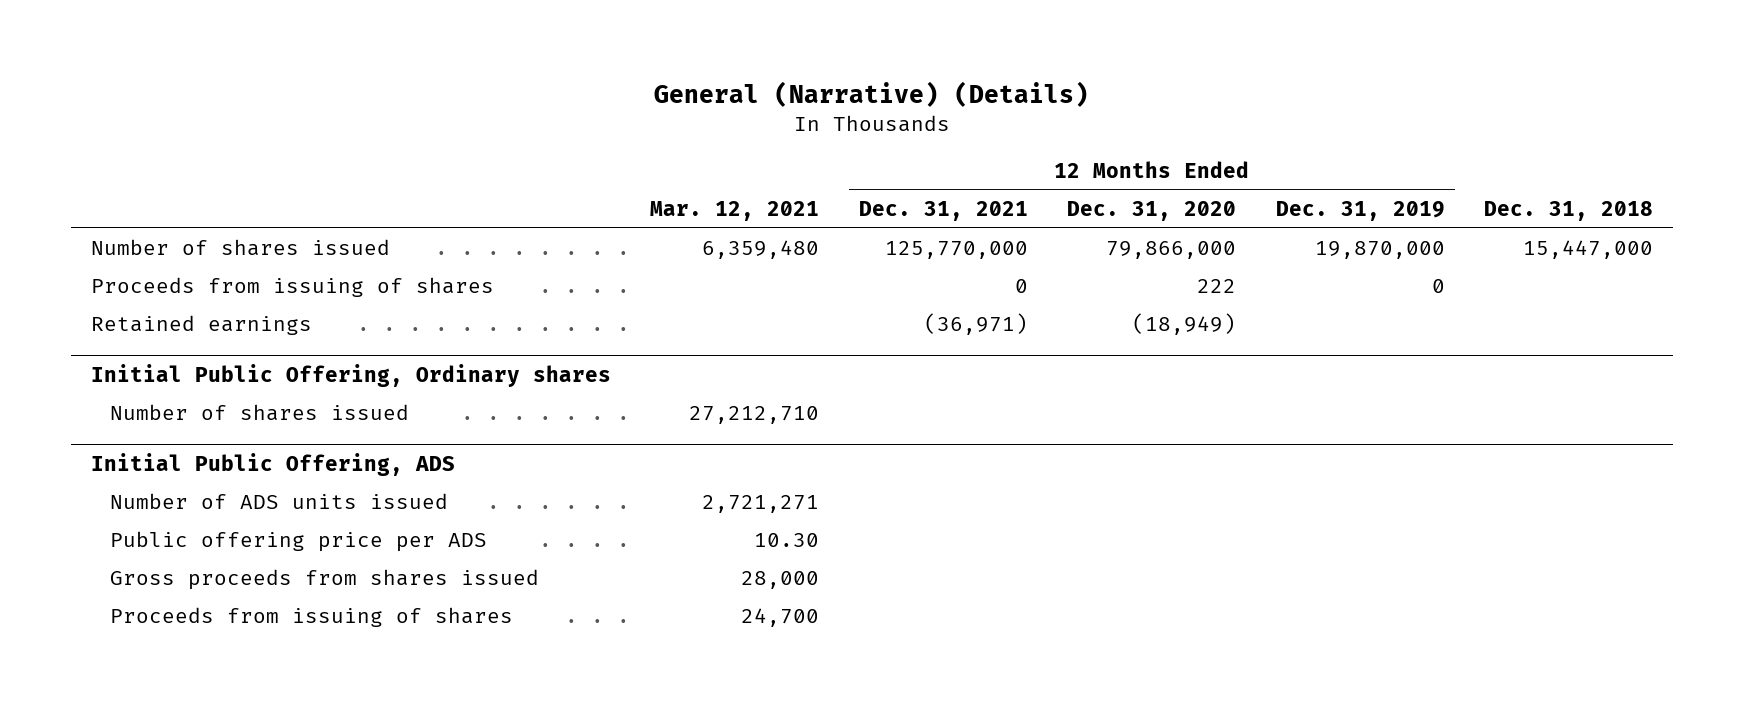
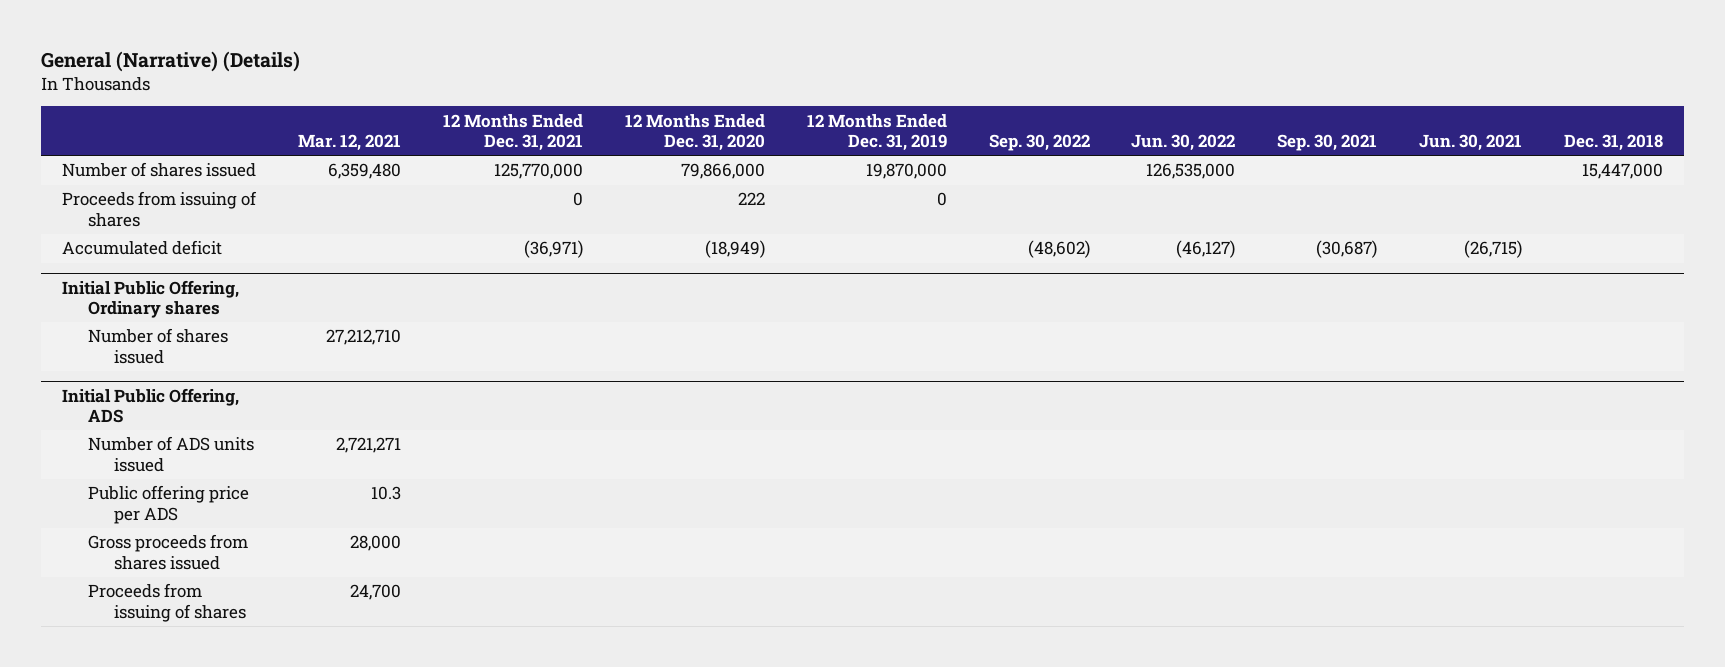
- | Mar. 12, 2021 | 12 Months Ended Dec. 31, 2021 | 12 Months Ended Dec. 31, 2020 | 12 Months Ended Dec. 31, 2019 | Dec. 31, 2018
+ | Mar. 12, 2021 | 12 Months Ended Dec. 31, 2021 | 12 Months Ended Dec. 31, 2020 | 12 Months Ended Dec. 31, 2019 | Sep. 30, 2022 | Jun. 30, 2022 | Sep. 30, 2021 | Jun. 30, 2021 | Dec. 31, 2018
- Retained earnings | | (36,971) | (18,949) | |
+ Accumulated deficit | | (36,971) | (18,949) | | (48,602) | (46,127) | (30,687) | (26,715) |
@ Initial Public Offering, ADS
- Public offering price per ADS | 10.30 | | | |
+ Public offering price per ADS | 10.3 | | | | | | | |

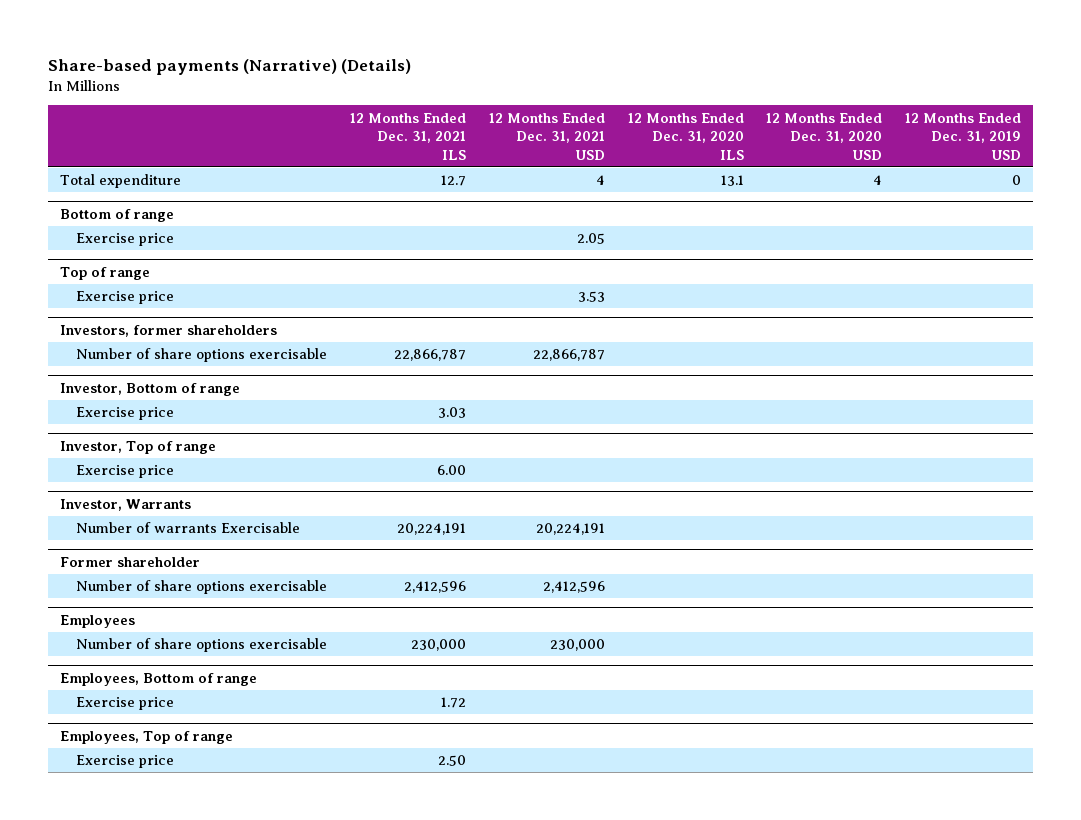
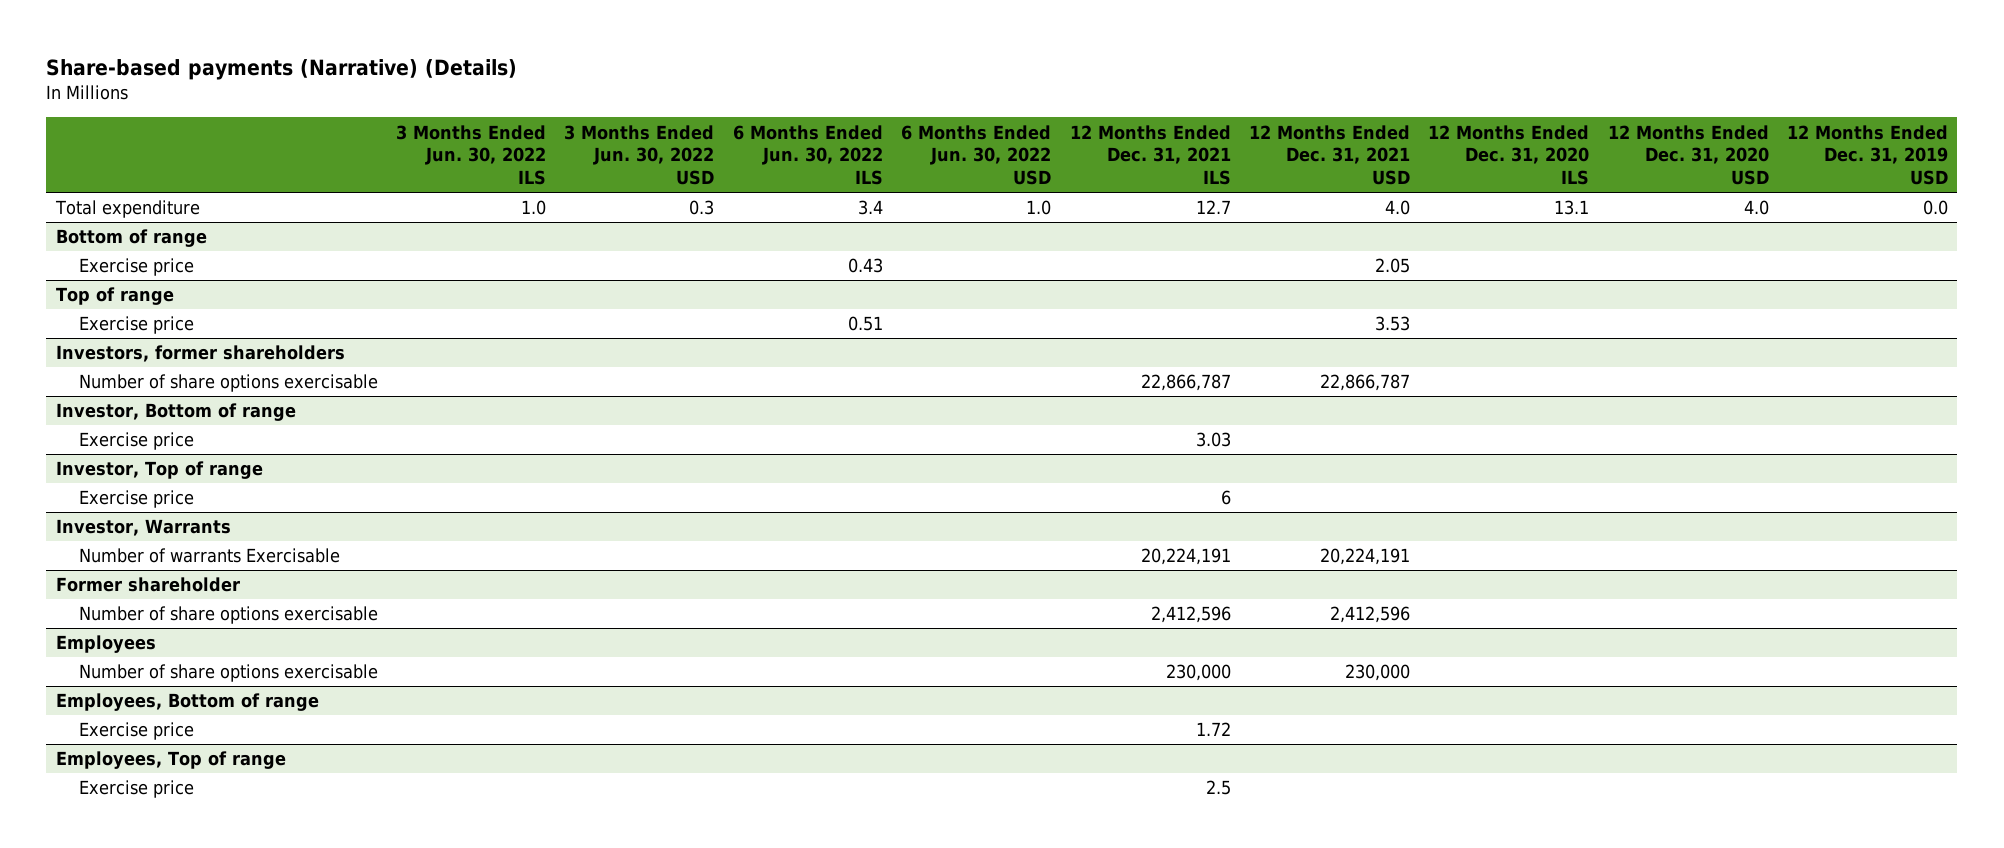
- | 12 Months Ended Dec. 31, 2021 ILS | 12 Months Ended Dec. 31, 2021 USD | 12 Months Ended Dec. 31, 2020 ILS | 12 Months Ended Dec. 31, 2020 USD | 12 Months Ended Dec. 31, 2019 USD
+ | 3 Months Ended Jun. 30, 2022 ILS | 3 Months Ended Jun. 30, 2022 USD | 6 Months Ended Jun. 30, 2022 ILS | 6 Months Ended Jun. 30, 2022 USD | 12 Months Ended Dec. 31, 2021 ILS | 12 Months Ended Dec. 31, 2021 USD | 12 Months Ended Dec. 31, 2020 ILS | 12 Months Ended Dec. 31, 2020 USD | 12 Months Ended Dec. 31, 2019 USD
- Total expenditure | 12.7 | 4 | 13.1 | 4 | 0
+ Total expenditure | 1.0 | 0.3 | 3.4 | 1.0 | 12.7 | 4.0 | 13.1 | 4.0 | 0.0
@ Investor, Top of range
- Exercise price | 6.00 | | | |
+ Exercise price | | | | | 6 | | | |
@ Employees, Top of range
- Exercise price | 2.50 | | | |
+ Exercise price | | | | | 2.5 | | | |

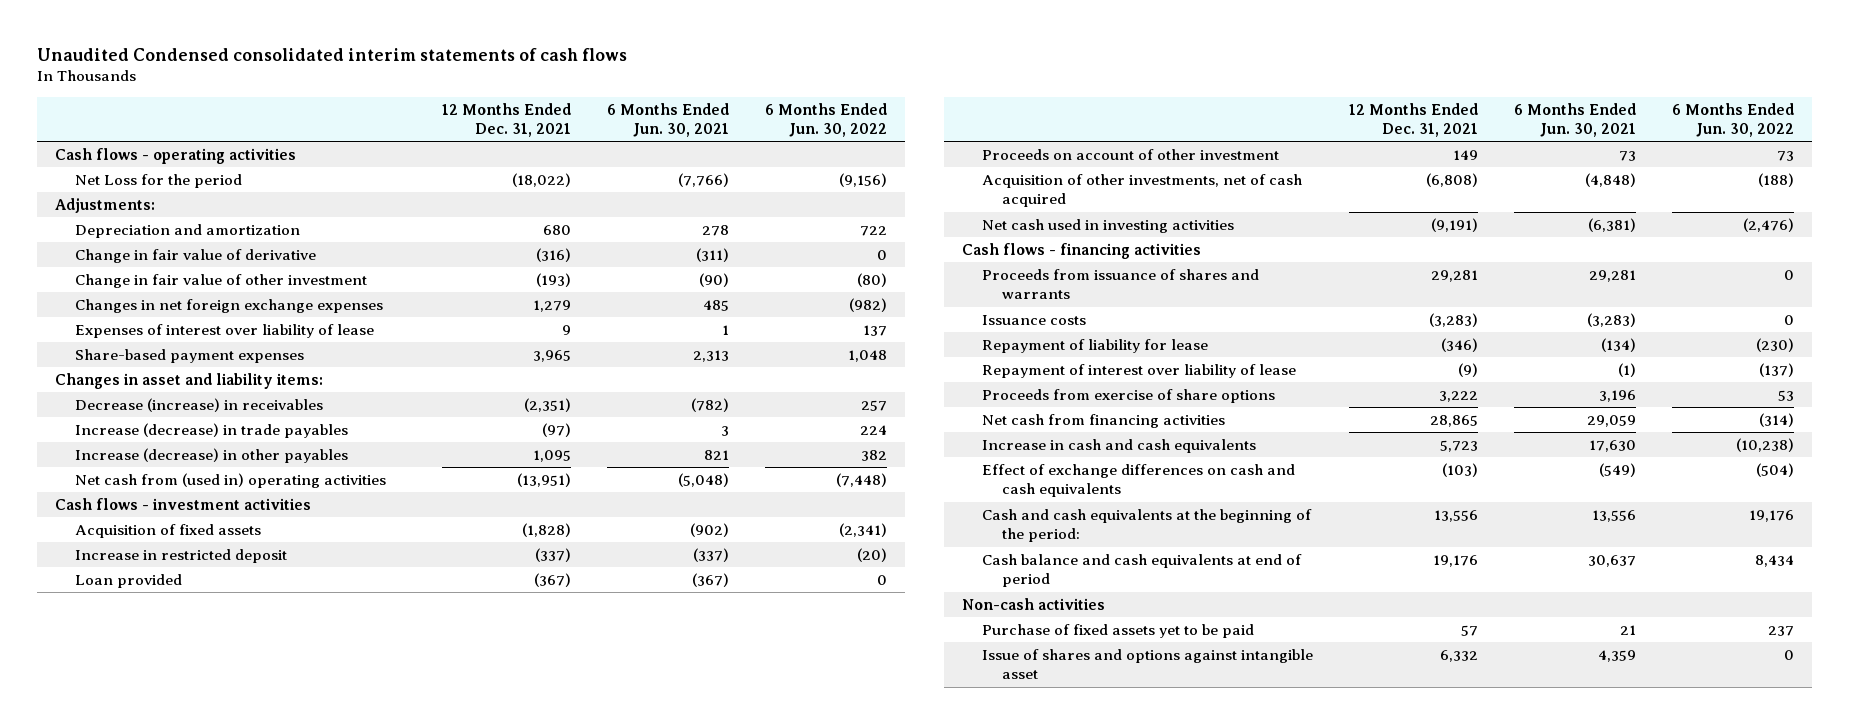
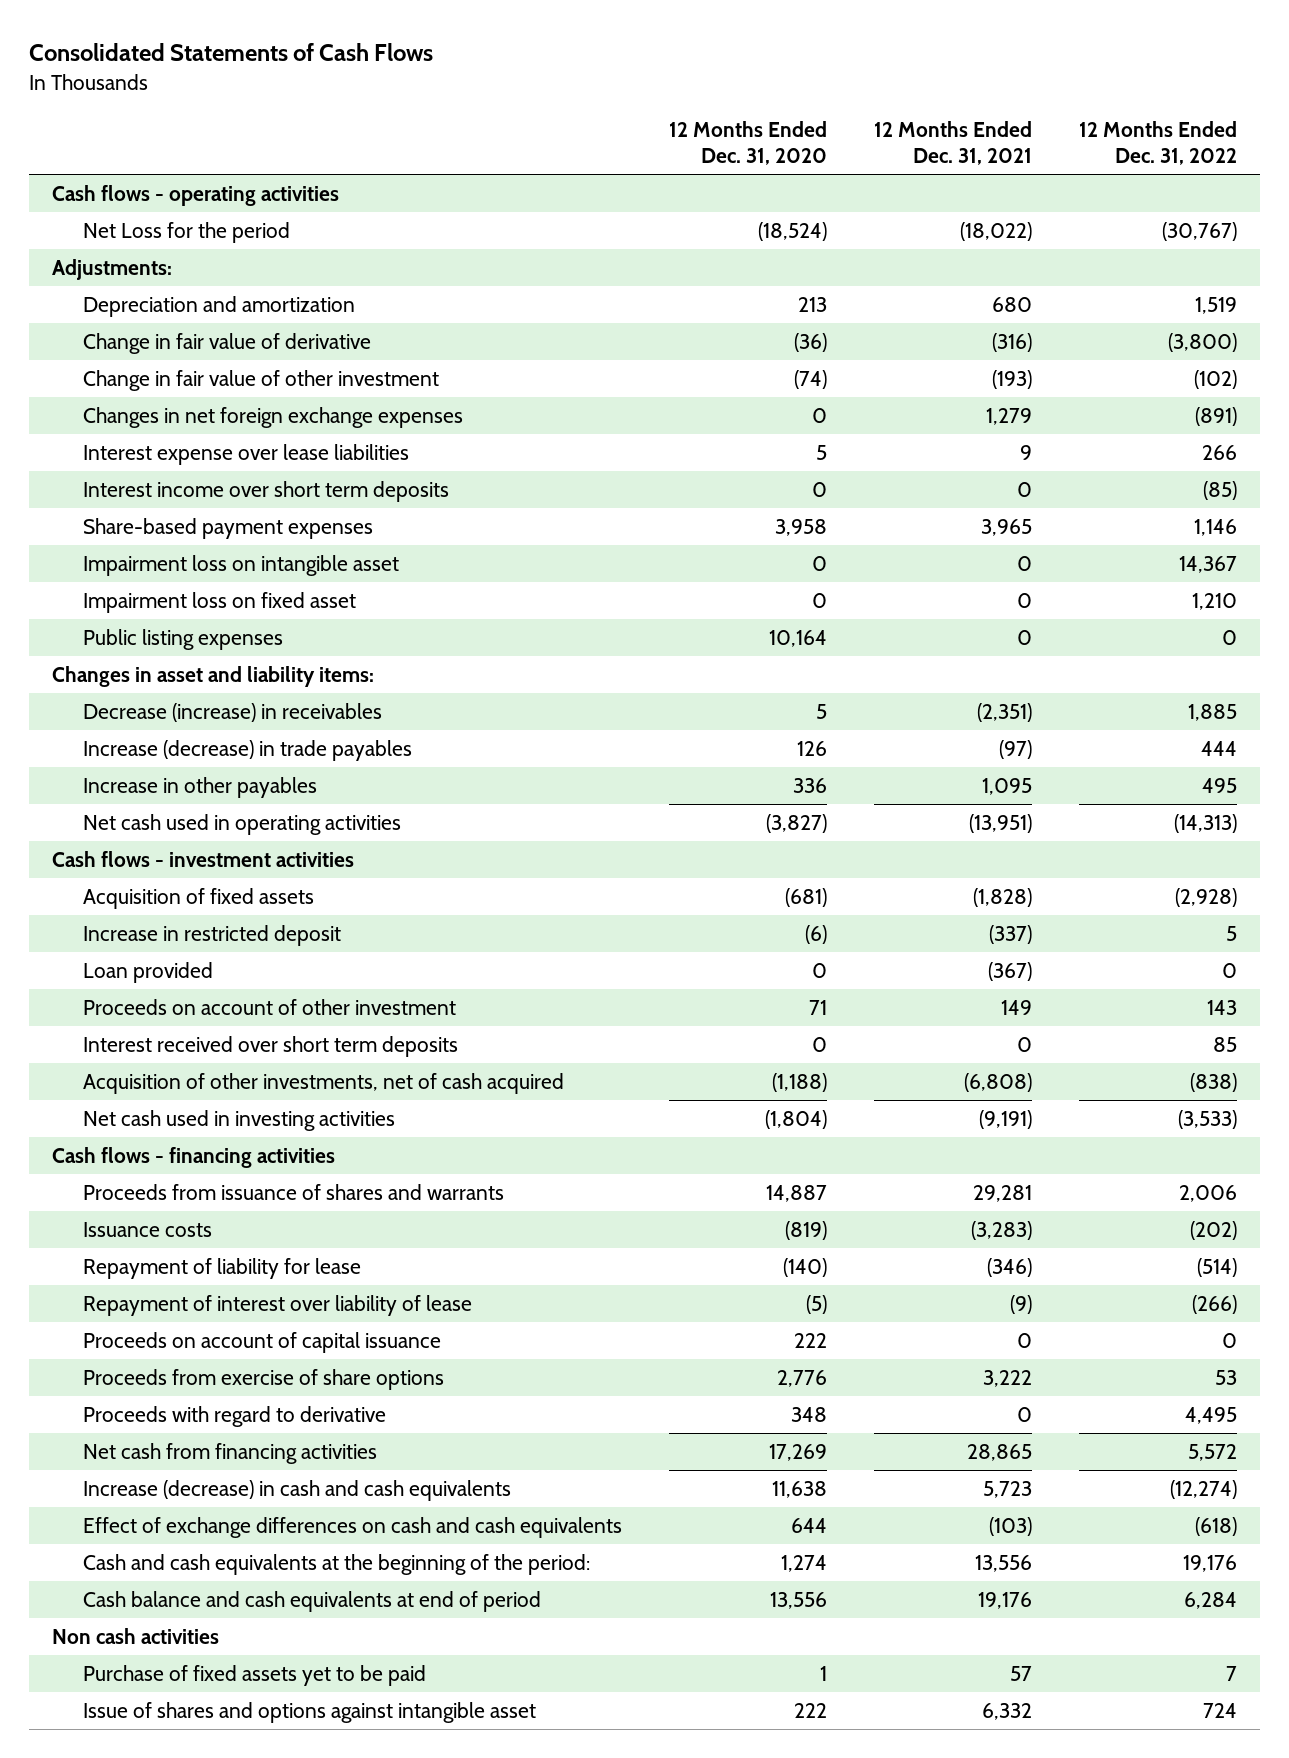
- Unaudited Condensed consolidated interim statements of cash flows
+ Consolidated Statements of Cash Flows
- | 12 Months Ended Dec. 31, 2021 | 6 Months Ended Jun. 30, 2021 | 6 Months Ended Jun. 30, 2022
+ | 12 Months Ended Dec. 31, 2020 | 12 Months Ended Dec. 31, 2021 | 12 Months Ended Dec. 31, 2022
- Expenses of interest over liability of lease | 9 | 1 | 137
+ Interest expense over lease liabilities | 5 | 9 | 266
+ Interest income over short term deposits | 0 | 0 | (85)
+ Impairment loss on intangible asset | 0 | 0 | 14,367
+ Impairment loss on fixed asset | 0 | 0 | 1,210
+ Public listing expenses | 10,164 | 0 | 0
- Increase (decrease) in other payables | 1,095 | 821 | 382
- Net cash from (used in) operating activities | (13,951) | (5,048) | (7,448)
+ Increase in other payables | 336 | 1,095 | 495
+ Net cash used in operating activities | (3,827) | (13,951) | (14,313)
+ Interest received over short term deposits | 0 | 0 | 85
+ Proceeds on account of capital issuance | 222 | 0 | 0
+ Proceeds with regard to derivative | 348 | 0 | 4,495
- Increase in cash and cash equivalents | 5,723 | 17,630 | (10,238)
+ Increase (decrease) in cash and cash equivalents | 11,638 | 5,723 | (12,274)
- Non-cash activities
+ Non cash activities

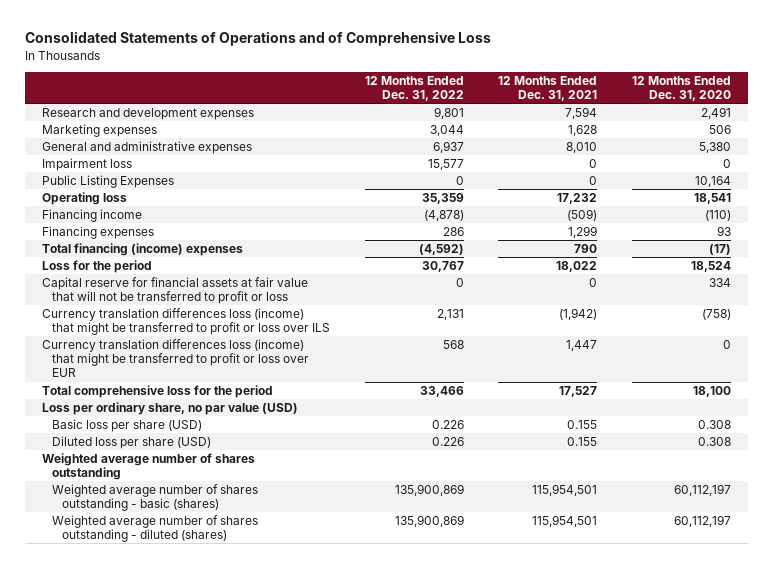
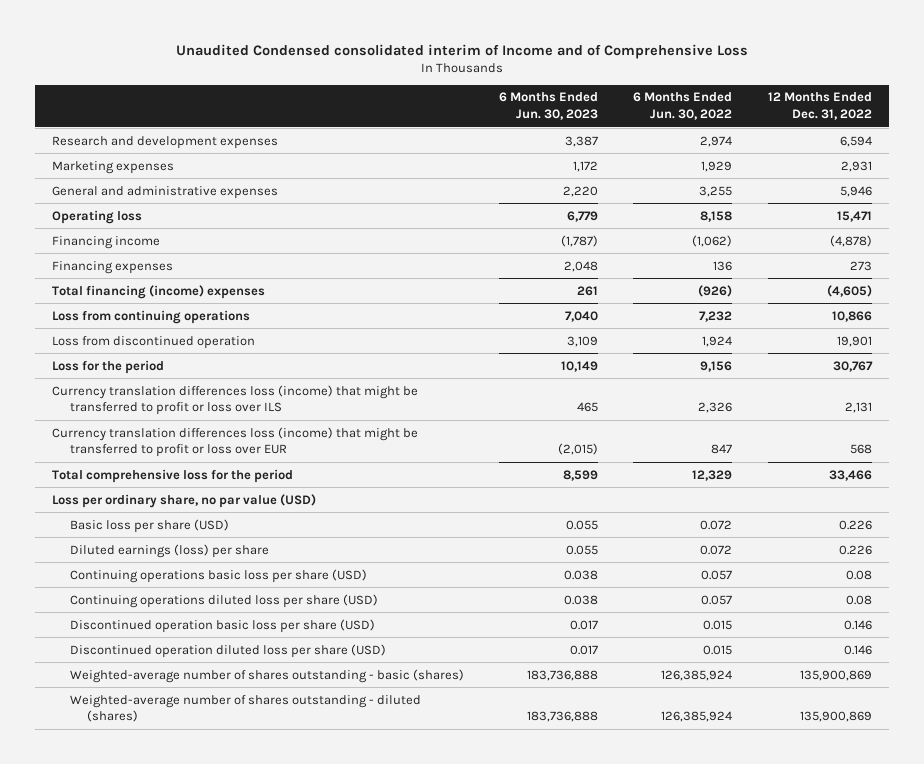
- Consolidated Statements of Operations and of Comprehensive Loss
+ Unaudited Condensed consolidated interim of Income and of Comprehensive Loss
- | 12 Months Ended Dec. 31, 2022 | 12 Months Ended Dec. 31, 2021 | 12 Months Ended Dec. 31, 2020
+ | 6 Months Ended Jun. 30, 2023 | 6 Months Ended Jun. 30, 2022 | 12 Months Ended Dec. 31, 2022
- Research and development expenses | 9,801 | 7,594 | 2,491
- Marketing expenses | 3,044 | 1,628 | 506
- General and administrative expenses | 6,937 | 8,010 | 5,380
- Impairment loss | 15,577 | 0 | 0
- Public Listing Expenses | 0 | 0 | 10,164
- Operating loss | 35,359 | 17,232 | 18,541
+ Research and development expenses | 3,387 | 2,974 | 6,594
+ Marketing expenses | 1,172 | 1,929 | 2,931
+ General and administrative expenses | 2,220 | 3,255 | 5,946
+ Operating loss | 6,779 | 8,158 | 15,471
- Financing expenses | 286 | 1,299 | 93
- Total financing (income) expenses | (4,592) | 790 | (17)
+ Financing expenses | 2,048 | 136 | 273
+ Total financing (income) expenses | 261 | (926) | (4,605)
+ Loss from continuing operations | 7,040 | 7,232 | 10,866
+ Loss from discontinued operation | 3,109 | 1,924 | 19,901
- Capital reserve for financial assets at fair value that will not be transferred to profit or loss | 0 | 0 | 334
- Diluted loss per share (USD) | 0.226 | 0.155 | 0.308
- Weighted average number of shares outstanding
- Weighted average number of shares outstanding - basic (shares) | 135,900,869 | 115,954,501 | 60,112,197
- Weighted average number of shares outstanding - diluted (shares) | 135,900,869 | 115,954,501 | 60,112,197
+ Diluted earnings (loss) per share | 0.055 | 0.072 | 0.226
+ Continuing operations basic loss per share (USD) | 0.038 | 0.057 | 0.08
+ Continuing operations diluted loss per share (USD) | 0.038 | 0.057 | 0.08
+ Discontinued operation basic loss per share (USD) | 0.017 | 0.015 | 0.146
+ Discontinued operation diluted loss per share (USD) | 0.017 | 0.015 | 0.146
+ Weighted-average number of shares outstanding - basic (shares) | 183,736,888 | 126,385,924 | 135,900,869
+ Weighted-average number of shares outstanding - diluted (shares) | 183,736,888 | 126,385,924 | 135,900,869

